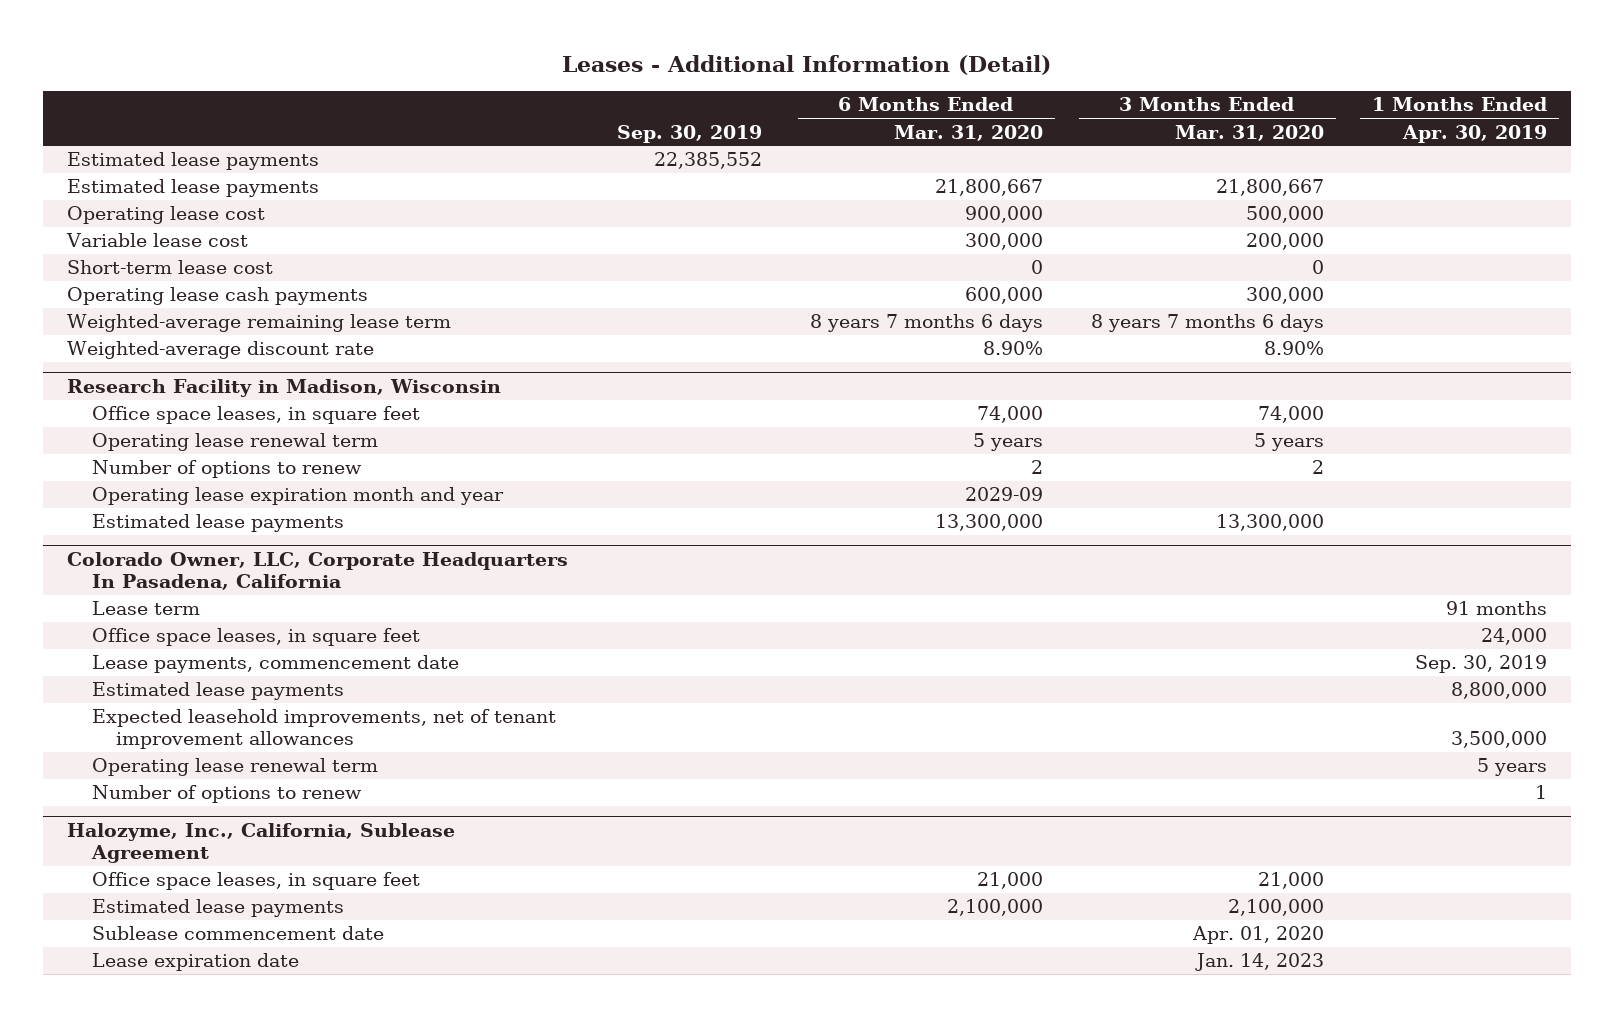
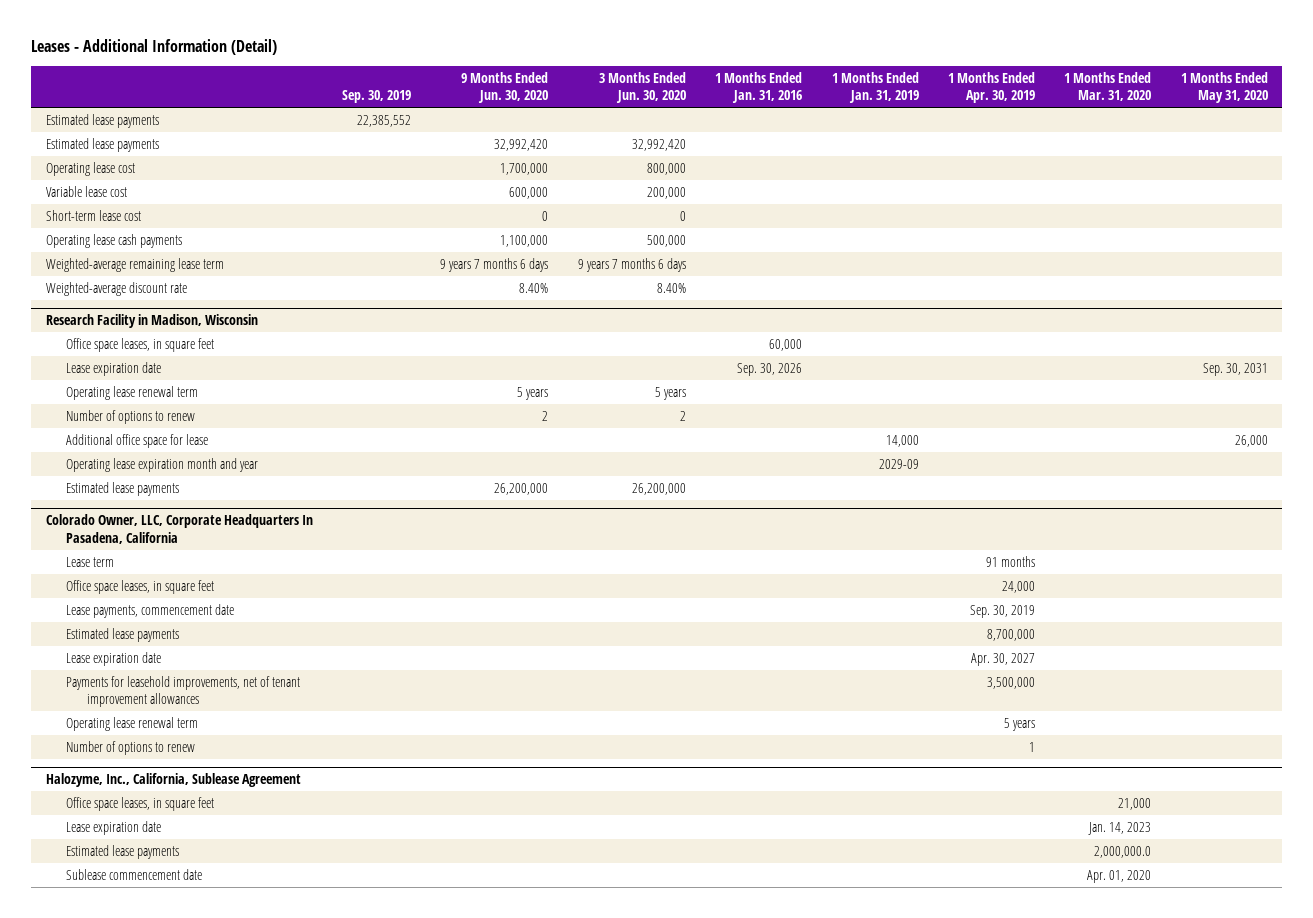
- | Sep. 30, 2019 | 6 Months Ended Mar. 31, 2020 | 3 Months Ended Mar. 31, 2020 | 1 Months Ended Apr. 30, 2019
+ | Sep. 30, 2019 | 9 Months Ended Jun. 30, 2020 | 3 Months Ended Jun. 30, 2020 | 1 Months Ended Jan. 31, 2016 | 1 Months Ended Jan. 31, 2019 | 1 Months Ended Apr. 30, 2019 | 1 Months Ended Mar. 31, 2020 | 1 Months Ended May 31, 2020
@ Research Facility in Madison, Wisconsin
+ Lease expiration date | | | | Sep. 30, 2026 | | | | Sep. 30, 2031
+ Additional office space for lease | | | | | 14,000 | | | 26,000
@ Colorado Owner, LLC, Corporate Headquarters In Pasadena, California
- Estimated lease payments | | | | 8,800,000
- Expected leasehold improvements, net of tenant improvement allowances | | | | 3,500,000
+ Estimated lease payments | | | | | | 8,700,000 | |
+ Lease expiration date | | | | | | Apr. 30, 2027 | |
+ Payments for leasehold improvements, net of tenant improvement allowances | | | | | | 3,500,000 | |
@ Halozyme, Inc., California, Sublease Agreement
moved up: Lease expiration date | | | | | | | Jan. 14, 2023 |

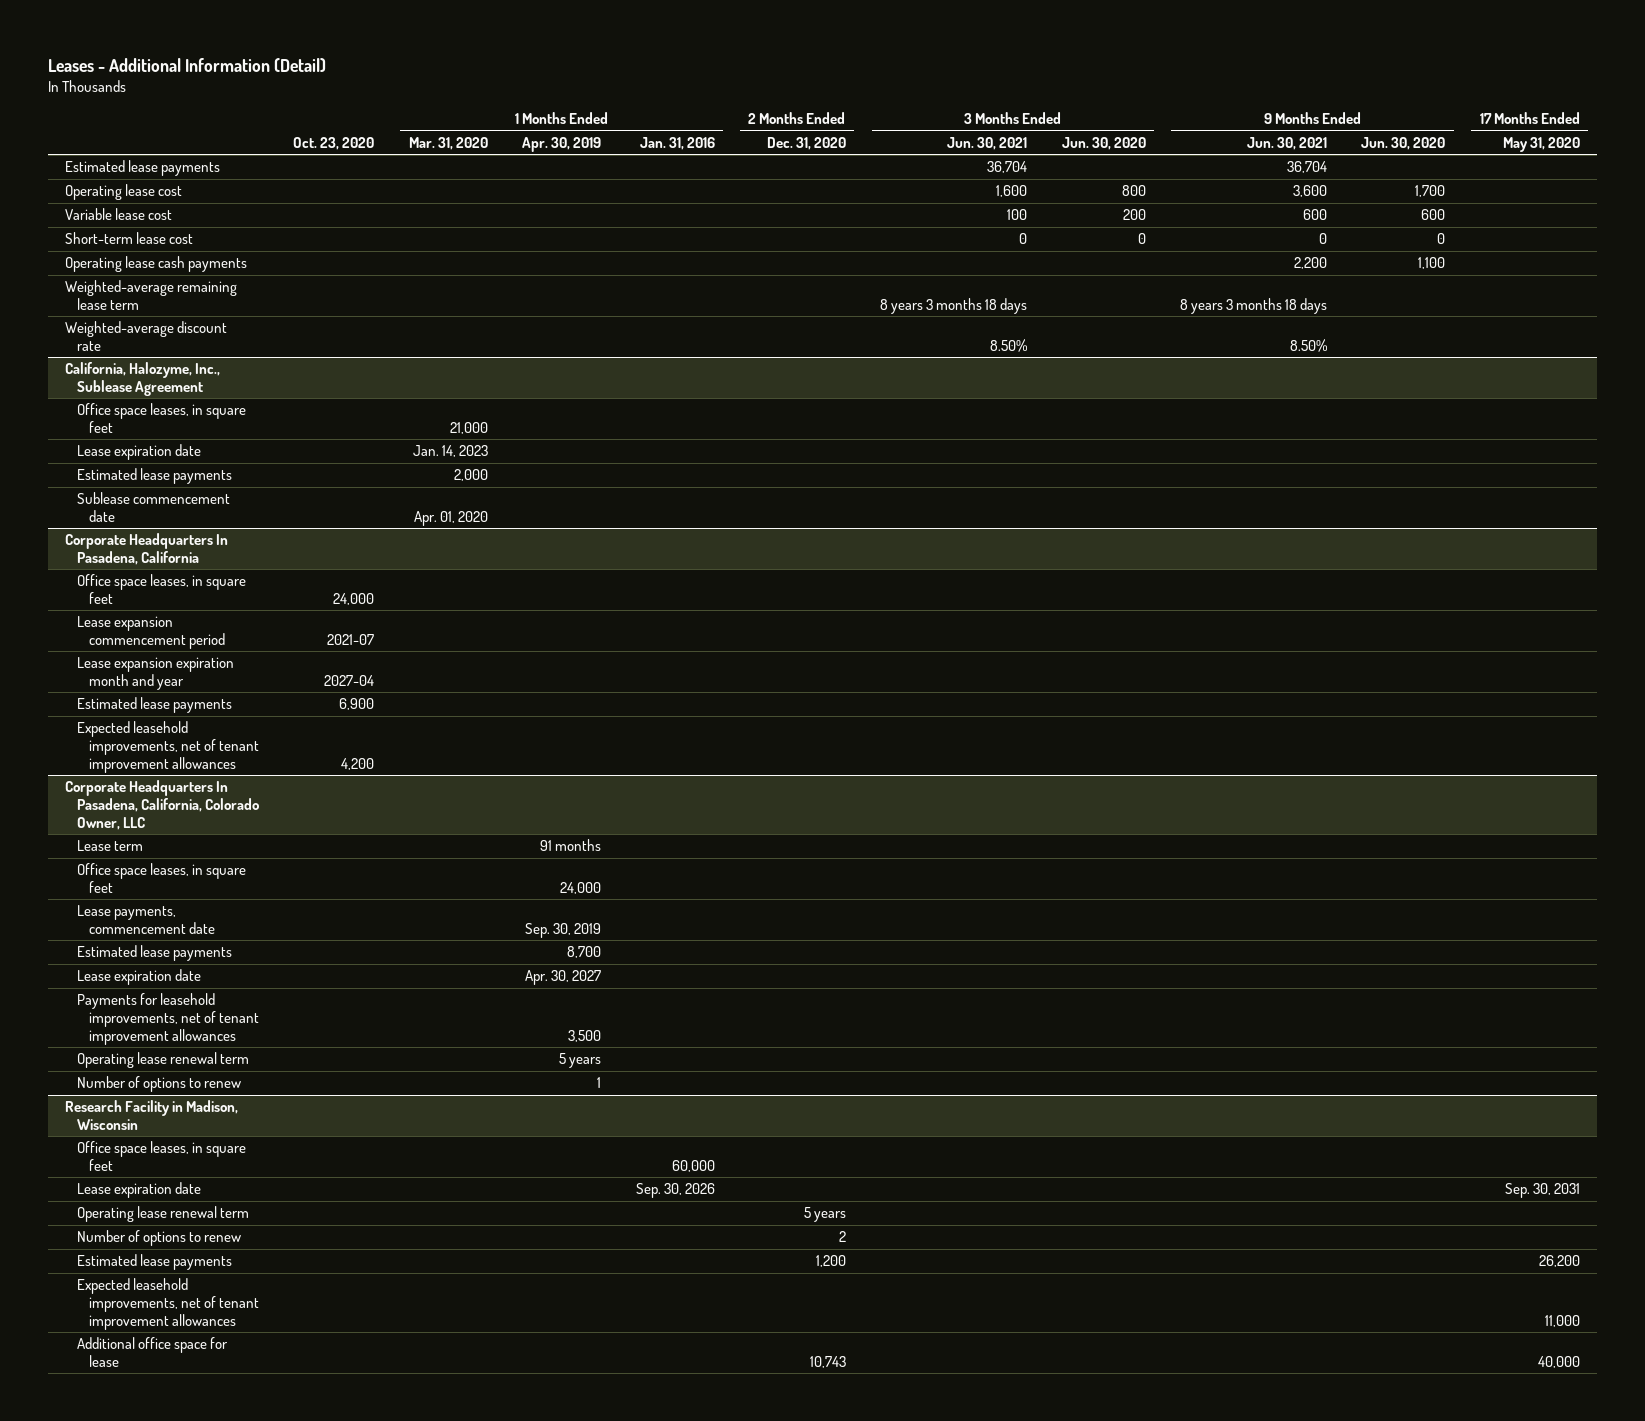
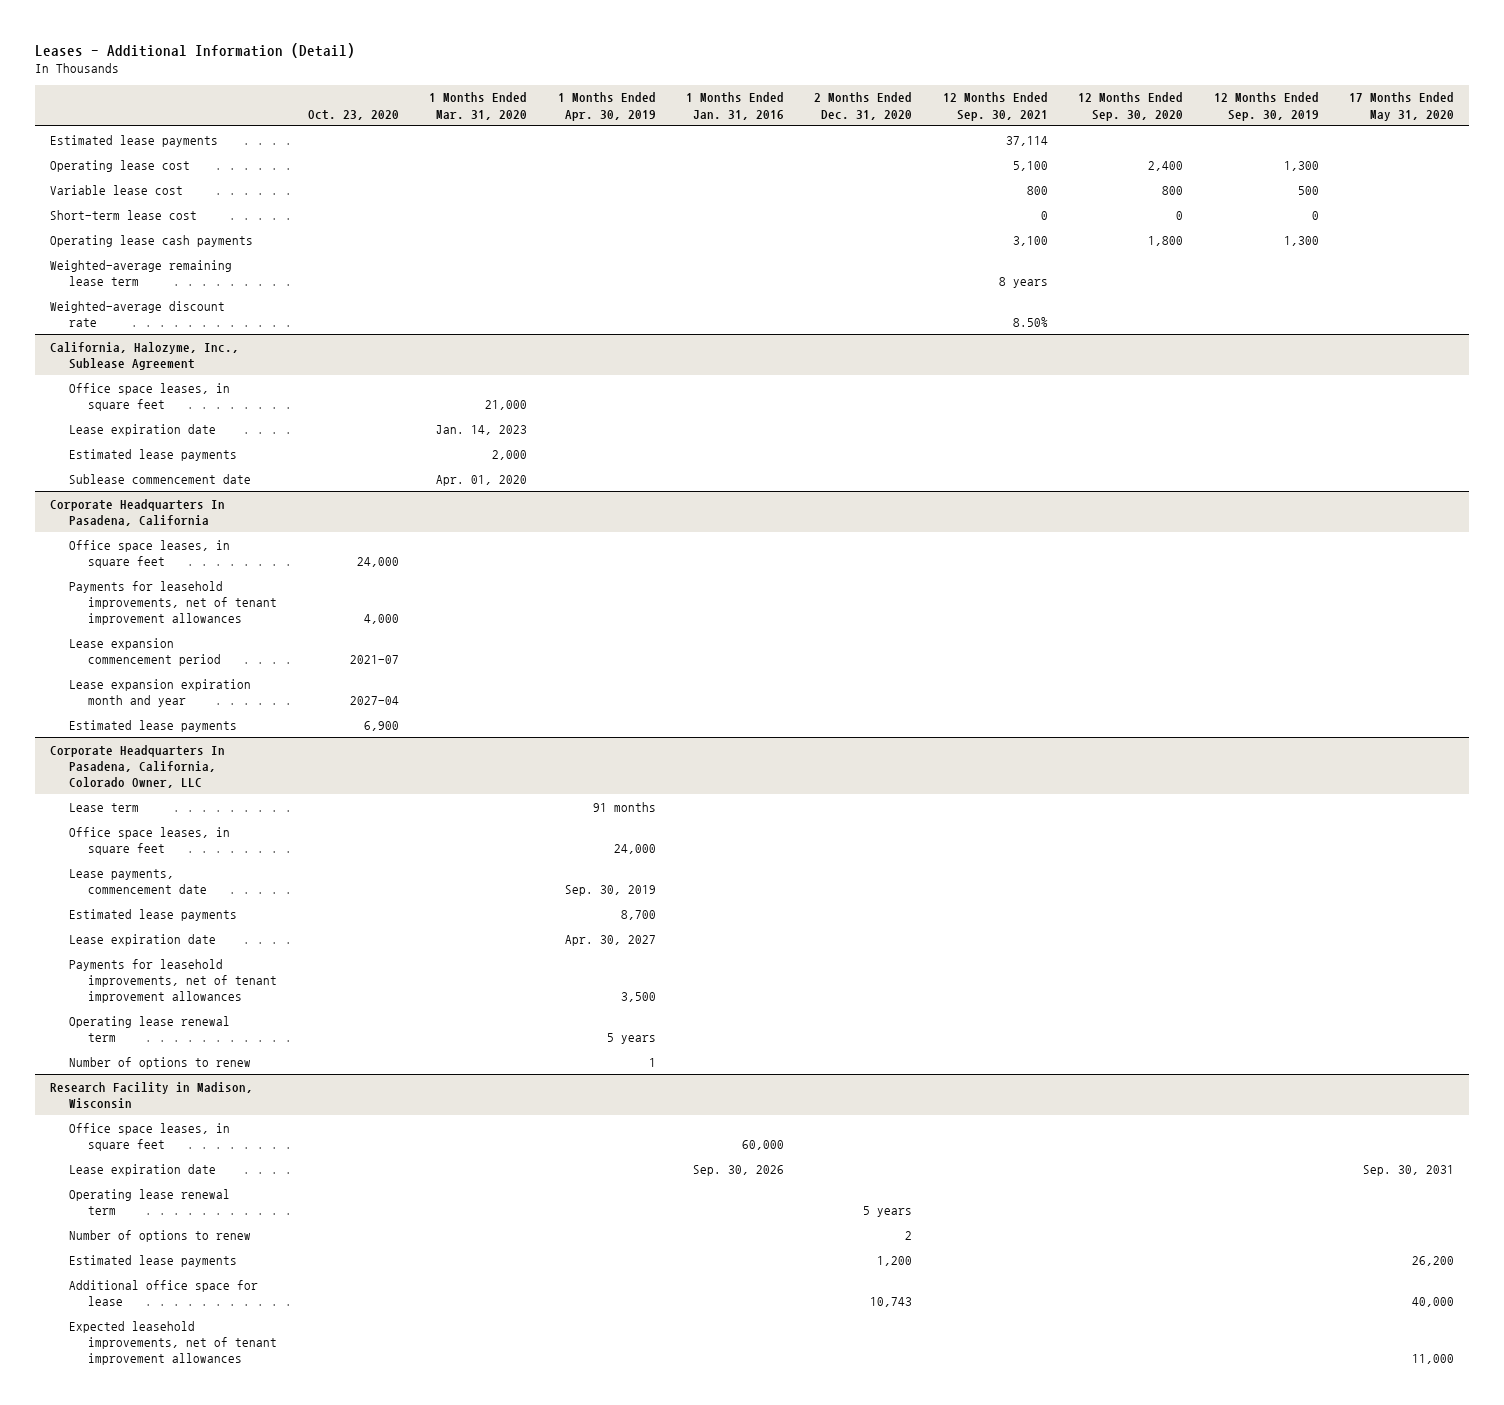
- | Oct. 23, 2020 | 1 Months Ended Mar. 31, 2020 | 1 Months Ended Apr. 30, 2019 | 1 Months Ended Jan. 31, 2016 | 2 Months Ended Dec. 31, 2020 | 3 Months Ended Jun. 30, 2021 | 3 Months Ended Jun. 30, 2020 | 9 Months Ended Jun. 30, 2021 | 9 Months Ended Jun. 30, 2020 | 17 Months Ended May 31, 2020
+ | Oct. 23, 2020 | 1 Months Ended Mar. 31, 2020 | 1 Months Ended Apr. 30, 2019 | 1 Months Ended Jan. 31, 2016 | 2 Months Ended Dec. 31, 2020 | 12 Months Ended Sep. 30, 2021 | 12 Months Ended Sep. 30, 2020 | 12 Months Ended Sep. 30, 2019 | 17 Months Ended May 31, 2020
@ Corporate Headquarters In Pasadena, California
+ Payments for leasehold improvements, net of tenant improvement allowances | 4,000 | | | | | | | |
- Expected leasehold improvements, net of tenant improvement allowances | 4,200 | | | | | | | | |
@ Research Facility in Madison, Wisconsin
moved down: Expected leasehold improvements, net of tenant improvement allowances | | | | | | | | | 11,000

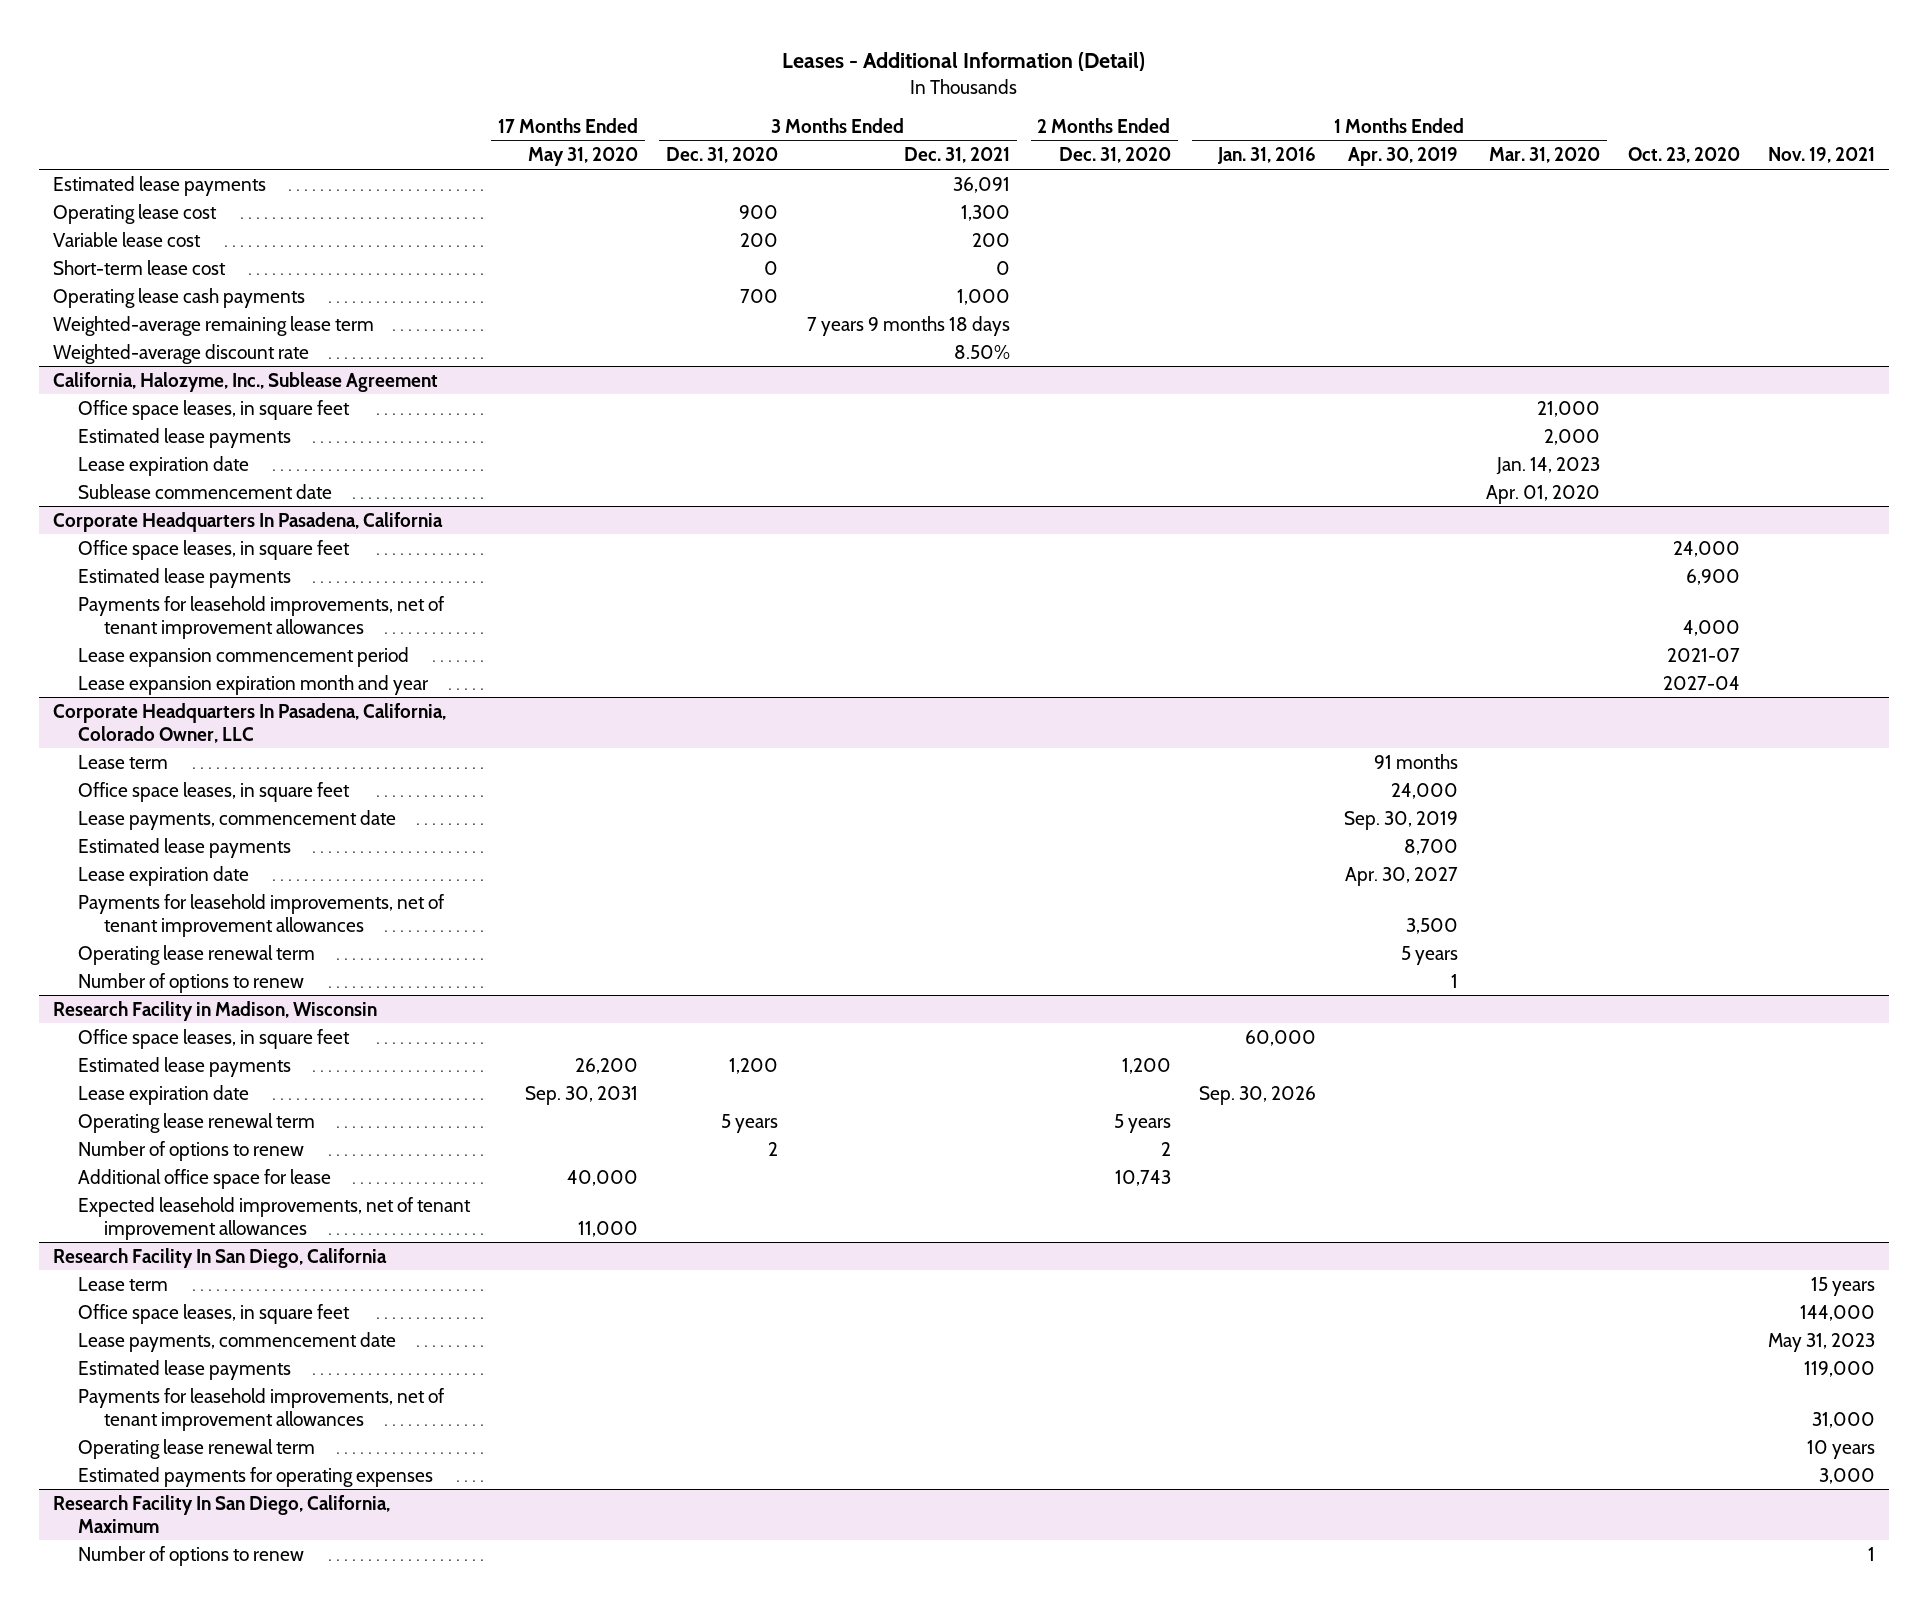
- | Oct. 23, 2020 | 1 Months Ended Mar. 31, 2020 | 1 Months Ended Apr. 30, 2019 | 1 Months Ended Jan. 31, 2016 | 2 Months Ended Dec. 31, 2020 | 12 Months Ended Sep. 30, 2021 | 12 Months Ended Sep. 30, 2020 | 12 Months Ended Sep. 30, 2019 | 17 Months Ended May 31, 2020
+ | 17 Months Ended May 31, 2020 | 3 Months Ended Dec. 31, 2020 | 3 Months Ended Dec. 31, 2021 | 2 Months Ended Dec. 31, 2020 | 1 Months Ended Jan. 31, 2016 | 1 Months Ended Apr. 30, 2019 | 1 Months Ended Mar. 31, 2020 | Oct. 23, 2020 | Nov. 19, 2021
@ California, Halozyme, Inc., Sublease Agreement
moved down: Lease expiration date | | | | | | | Jan. 14, 2023 | |
@ Corporate Headquarters In Pasadena, California
moved up: Estimated lease payments | | | | | | | | 6,900 |
@ Research Facility in Madison, Wisconsin
moved up: Estimated lease payments | 26,200 | 1,200 | | 1,200 | | | | |
+ Research Facility In San Diego, California
+ Lease term | | | | | | | | | 15 years
+ Office space leases, in square feet | | | | | | | | | 144,000
+ Lease payments, commencement date | | | | | | | | | May 31, 2023
+ Estimated lease payments | | | | | | | | | 119,000
+ Payments for leasehold improvements, net of tenant improvement allowances | | | | | | | | | 31,000
+ Operating lease renewal term | | | | | | | | | 10 years
+ Estimated payments for operating expenses | | | | | | | | | 3,000
+ Research Facility In San Diego, California, Maximum
+ Number of options to renew | | | | | | | | | 1

